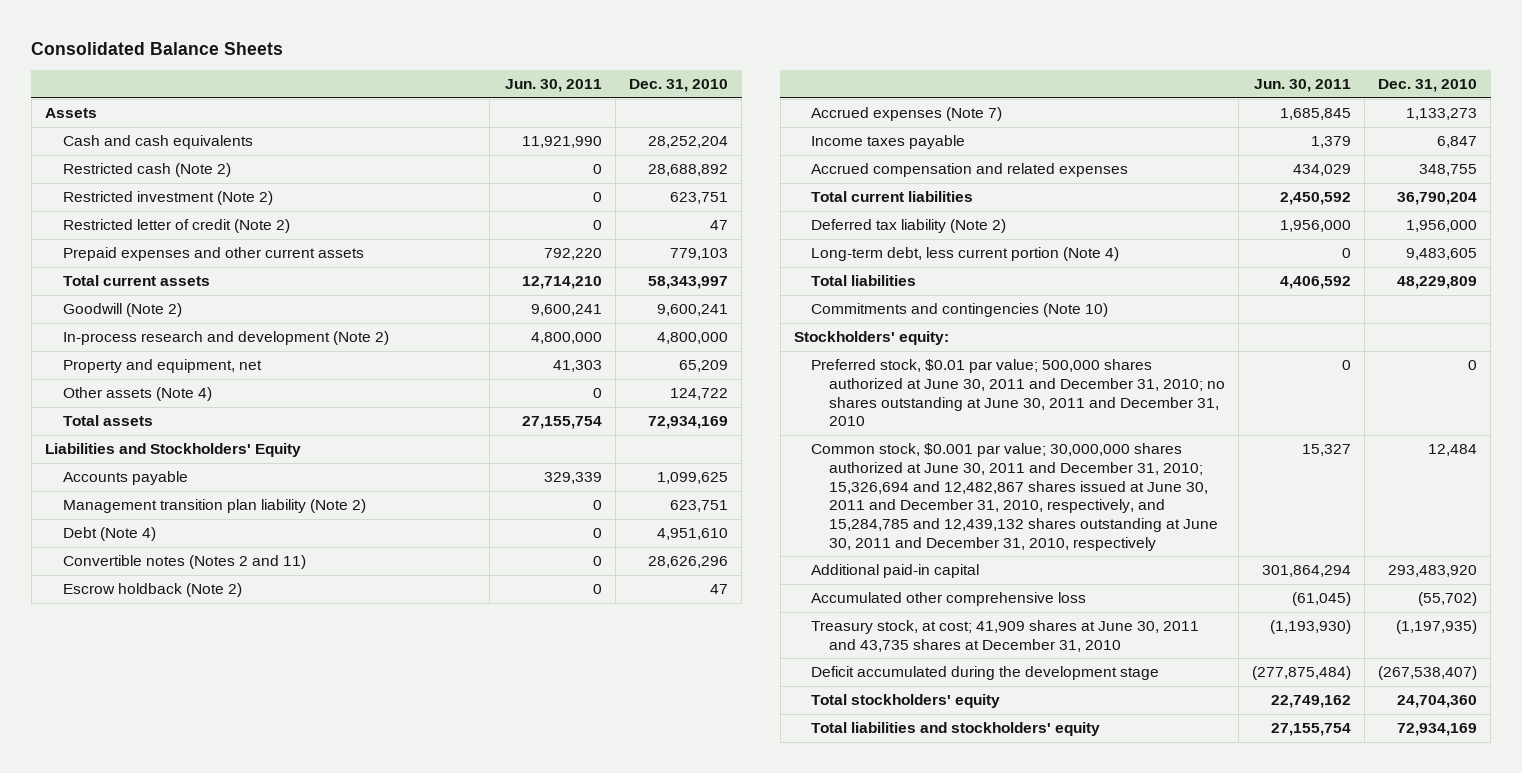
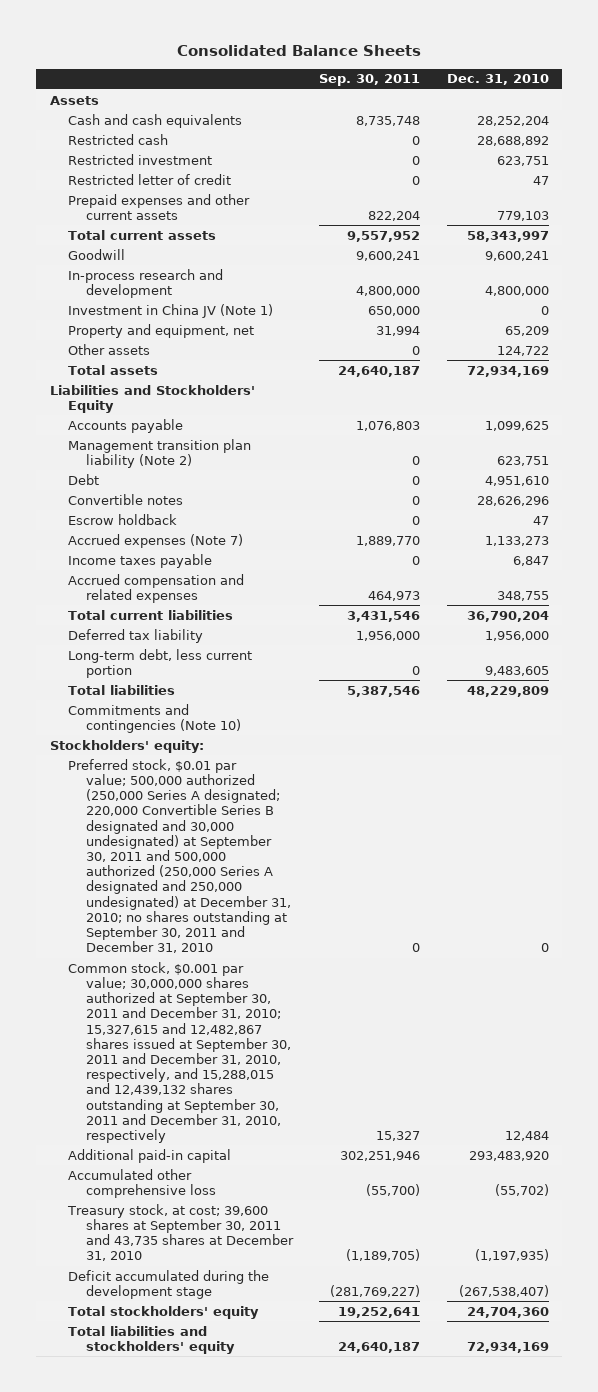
- | Jun. 30, 2011 | Dec. 31, 2010
+ | Sep. 30, 2011 | Dec. 31, 2010
- Restricted cash (Note 2) | 0 | 28,688,892
- Restricted investment (Note 2) | 0 | 623,751
- Restricted letter of credit (Note 2) | 0 | 47
+ Restricted cash | 0 | 28,688,892
+ Restricted investment | 0 | 623,751
+ Restricted letter of credit | 0 | 47
- Goodwill (Note 2) | 9,600,241 | 9,600,241
- In-process research and development (Note 2) | 4,800,000 | 4,800,000
+ Goodwill | 9,600,241 | 9,600,241
+ In-process research and development | 4,800,000 | 4,800,000
+ Investment in China JV (Note 1) | 650,000 | 0
- Other assets (Note 4) | 0 | 124,722
+ Other assets | 0 | 124,722
- Debt (Note 4) | 0 | 4,951,610
- Convertible notes (Notes 2 and 11) | 0 | 28,626,296
- Escrow holdback (Note 2) | 0 | 47
+ Debt | 0 | 4,951,610
+ Convertible notes | 0 | 28,626,296
+ Escrow holdback | 0 | 47
- Deferred tax liability (Note 2) | 1,956,000 | 1,956,000
- Long-term debt, less current portion (Note 4) | 0 | 9,483,605
+ Deferred tax liability | 1,956,000 | 1,956,000
+ Long-term debt, less current portion | 0 | 9,483,605
- Preferred stock, $0.01 par value; 500,000 shares authorized at June 30, 2011 and December 31, 2010; no shares outstanding at June 30, 2011 and December 31, 2010 | 0 | 0
- Common stock, $0.001 par value; 30,000,000 shares authorized at June 30, 2011 and December 31, 2010; 15,326,694 and 12,482,867 shares issued at June 30, 2011 and December 31, 2010, respectively, and 15,284,785 and 12,439,132 shares outstanding at June 30, 2011 and December 31, 2010, respectively | 15,327 | 12,484
+ Preferred stock, $0.01 par value; 500,000 authorized (250,000 Series A designated; 220,000 Convertible Series B designated and 30,000 undesignated) at September 30, 2011 and 500,000 authorized (250,000 Series A designated and 250,000 undesignated) at December 31, 2010; no shares outstanding at September 30, 2011 and December 31, 2010 | 0 | 0
+ Common stock, $0.001 par value; 30,000,000 shares authorized at September 30, 2011 and December 31, 2010; 15,327,615 and 12,482,867 shares issued at September 30, 2011 and December 31, 2010, respectively, and 15,288,015 and 12,439,132 shares outstanding at September 30, 2011 and December 31, 2010, respectively | 15,327 | 12,484
- Treasury stock, at cost; 41,909 shares at June 30, 2011 and 43,735 shares at December 31, 2010 | (1,193,930) | (1,197,935)
+ Treasury stock, at cost; 39,600 shares at September 30, 2011 and 43,735 shares at December 31, 2010 | (1,189,705) | (1,197,935)

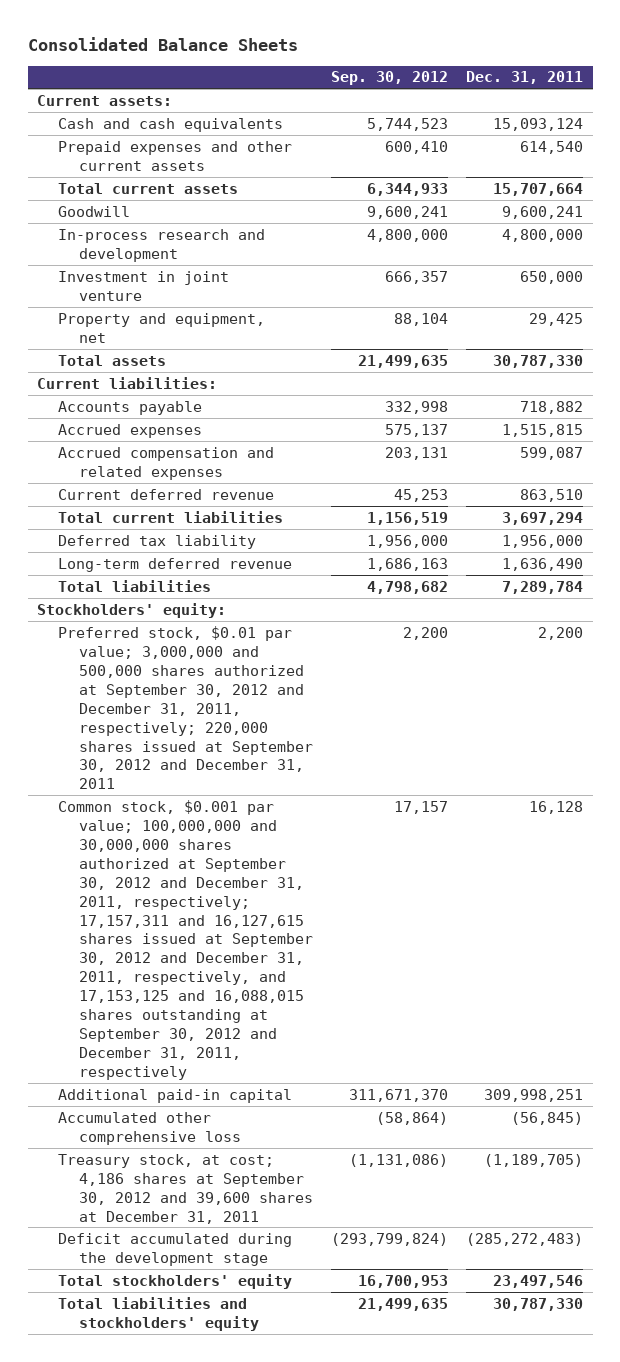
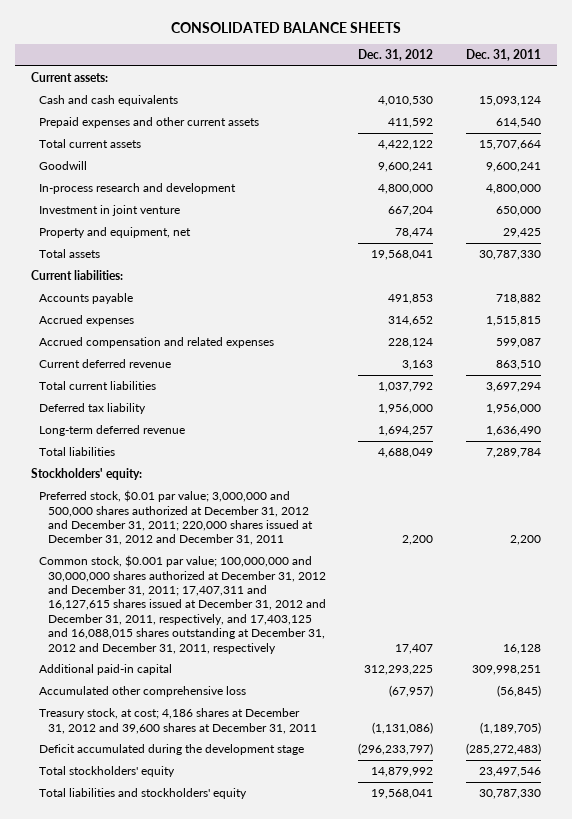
- Consolidated Balance Sheets
+ CONSOLIDATED BALANCE SHEETS
- | Sep. 30, 2012 | Dec. 31, 2011
+ | Dec. 31, 2012 | Dec. 31, 2011
- Preferred stock, $0.01 par value; 3,000,000 and 500,000 shares authorized at September 30, 2012 and December 31, 2011, respectively; 220,000 shares issued at September 30, 2012 and December 31, 2011 | 2,200 | 2,200
- Common stock, $0.001 par value; 100,000,000 and 30,000,000 shares authorized at September 30, 2012 and December 31, 2011, respectively; 17,157,311 and 16,127,615 shares issued at September 30, 2012 and December 31, 2011, respectively, and 17,153,125 and 16,088,015 shares outstanding at September 30, 2012 and December 31, 2011, respectively | 17,157 | 16,128
+ Preferred stock, $0.01 par value; 3,000,000 and 500,000 shares authorized at December 31, 2012 and December 31, 2011; 220,000 shares issued at December 31, 2012 and December 31, 2011 | 2,200 | 2,200
+ Common stock, $0.001 par value; 100,000,000 and 30,000,000 shares authorized at December 31, 2012 and December 31, 2011; 17,407,311 and 16,127,615 shares issued at December 31, 2012 and December 31, 2011, respectively, and 17,403,125 and 16,088,015 shares outstanding at December 31, 2012 and December 31, 2011, respectively | 17,407 | 16,128
- Treasury stock, at cost; 4,186 shares at September 30, 2012 and 39,600 shares at December 31, 2011 | (1,131,086) | (1,189,705)
+ Treasury stock, at cost; 4,186 shares at December 31, 2012 and 39,600 shares at December 31, 2011 | (1,131,086) | (1,189,705)

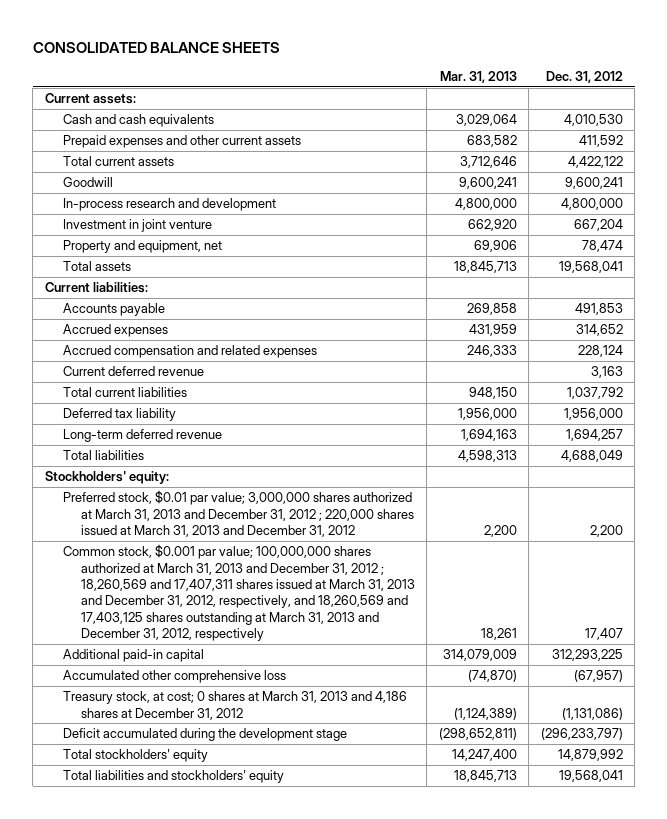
- | Dec. 31, 2012 | Dec. 31, 2011
+ | Mar. 31, 2013 | Dec. 31, 2012
- Preferred stock, $0.01 par value; 3,000,000 and 500,000 shares authorized at December 31, 2012 and December 31, 2011; 220,000 shares issued at December 31, 2012 and December 31, 2011 | 2,200 | 2,200
- Common stock, $0.001 par value; 100,000,000 and 30,000,000 shares authorized at December 31, 2012 and December 31, 2011; 17,407,311 and 16,127,615 shares issued at December 31, 2012 and December 31, 2011, respectively, and 17,403,125 and 16,088,015 shares outstanding at December 31, 2012 and December 31, 2011, respectively | 17,407 | 16,128
+ Preferred stock, $0.01 par value; 3,000,000 shares authorized at March 31, 2013 and December 31, 2012 ; 220,000 shares issued at March 31, 2013 and December 31, 2012 | 2,200 | 2,200
+ Common stock, $0.001 par value; 100,000,000 shares authorized at March 31, 2013 and December 31, 2012 ; 18,260,569 and 17,407,311 shares issued at March 31, 2013 and December 31, 2012, respectively, and 18,260,569 and 17,403,125 shares outstanding at March 31, 2013 and December 31, 2012, respectively | 18,261 | 17,407
- Treasury stock, at cost; 4,186 shares at December 31, 2012 and 39,600 shares at December 31, 2011 | (1,131,086) | (1,189,705)
+ Treasury stock, at cost; 0 shares at March 31, 2013 and 4,186 shares at December 31, 2012 | (1,124,389) | (1,131,086)

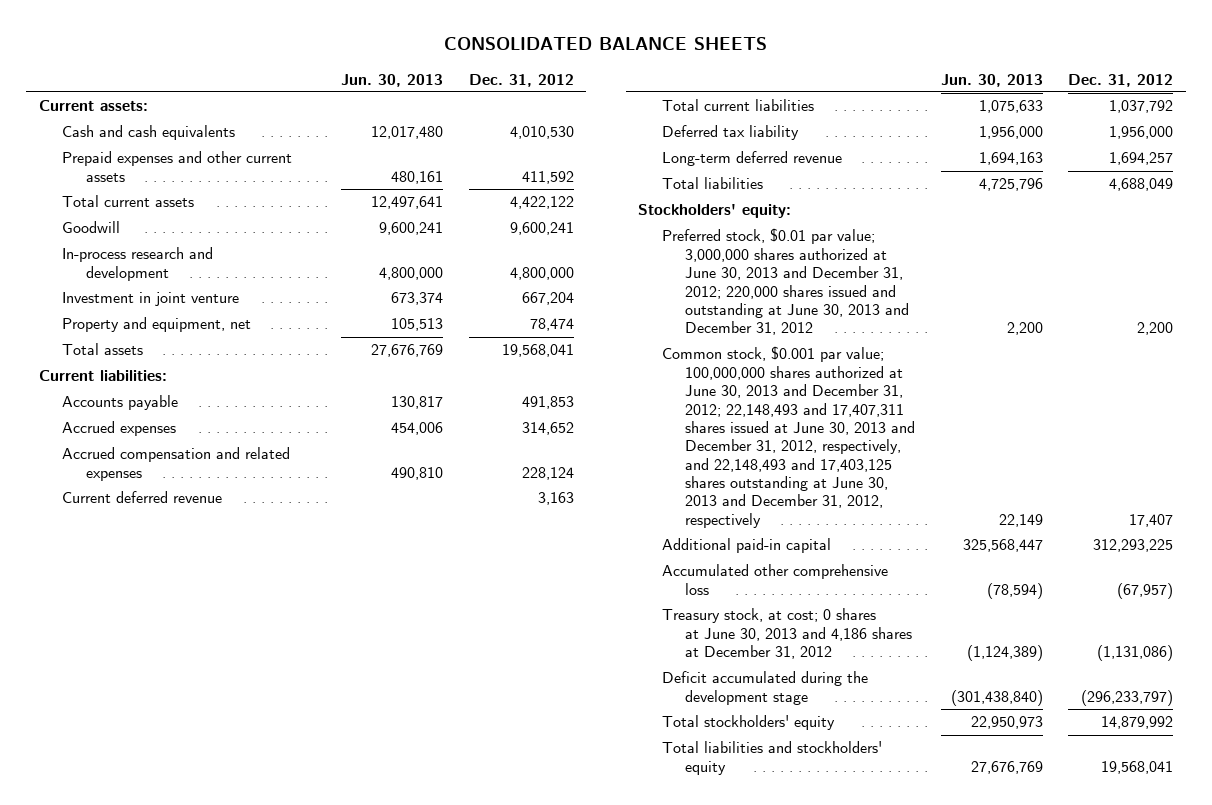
- | Mar. 31, 2013 | Dec. 31, 2012
+ | Jun. 30, 2013 | Dec. 31, 2012
- Preferred stock, $0.01 par value; 3,000,000 shares authorized at March 31, 2013 and December 31, 2012 ; 220,000 shares issued at March 31, 2013 and December 31, 2012 | 2,200 | 2,200
- Common stock, $0.001 par value; 100,000,000 shares authorized at March 31, 2013 and December 31, 2012 ; 18,260,569 and 17,407,311 shares issued at March 31, 2013 and December 31, 2012, respectively, and 18,260,569 and 17,403,125 shares outstanding at March 31, 2013 and December 31, 2012, respectively | 18,261 | 17,407
+ Preferred stock, $0.01 par value; 3,000,000 shares authorized at June 30, 2013 and December 31, 2012; 220,000 shares issued and outstanding at June 30, 2013 and December 31, 2012 | 2,200 | 2,200
+ Common stock, $0.001 par value; 100,000,000 shares authorized at June 30, 2013 and December 31, 2012; 22,148,493 and 17,407,311 shares issued at June 30, 2013 and December 31, 2012, respectively, and 22,148,493 and 17,403,125 shares outstanding at June 30, 2013 and December 31, 2012, respectively | 22,149 | 17,407
- Treasury stock, at cost; 0 shares at March 31, 2013 and 4,186 shares at December 31, 2012 | (1,124,389) | (1,131,086)
+ Treasury stock, at cost; 0 shares at June 30, 2013 and 4,186 shares at December 31, 2012 | (1,124,389) | (1,131,086)

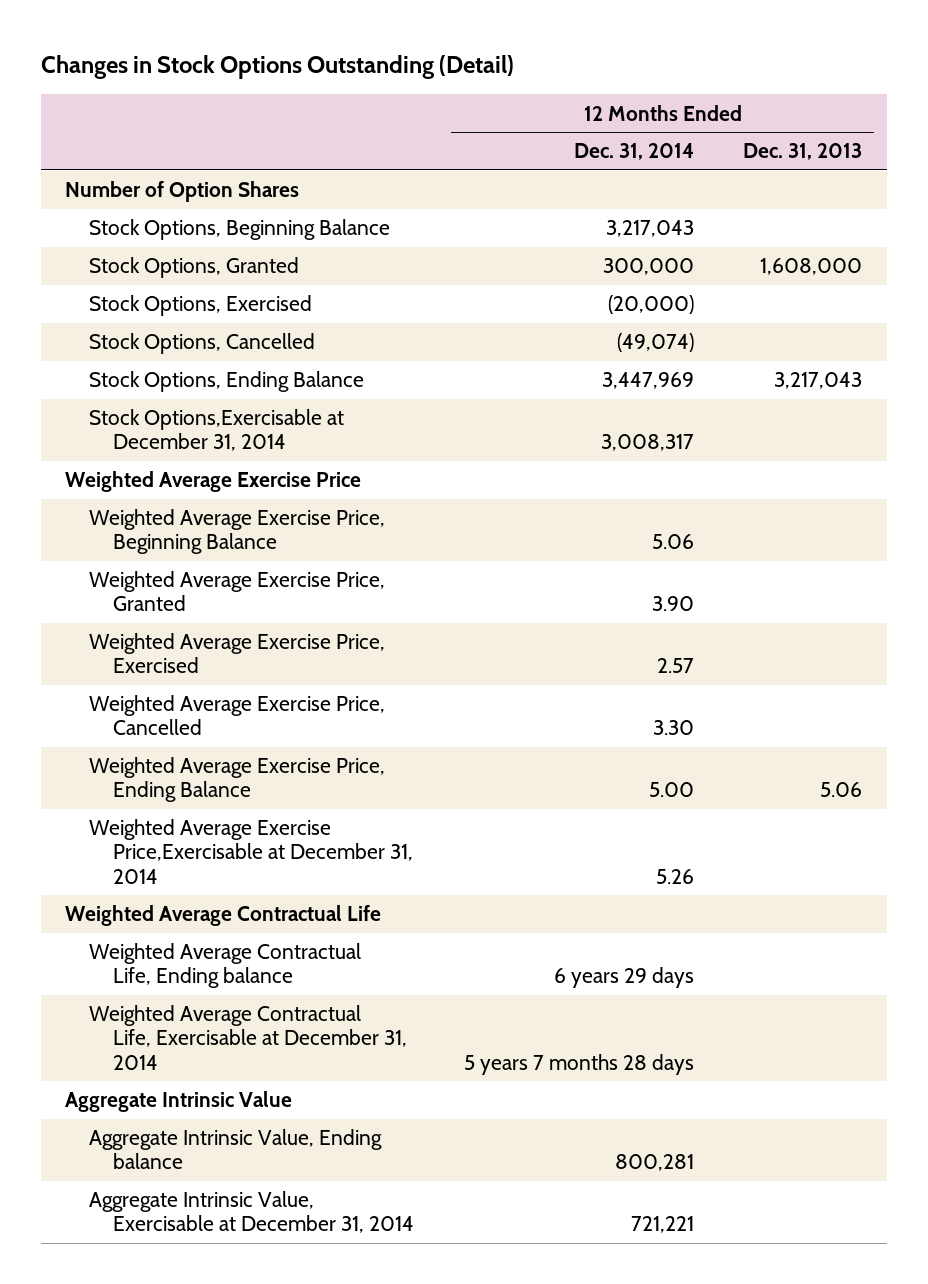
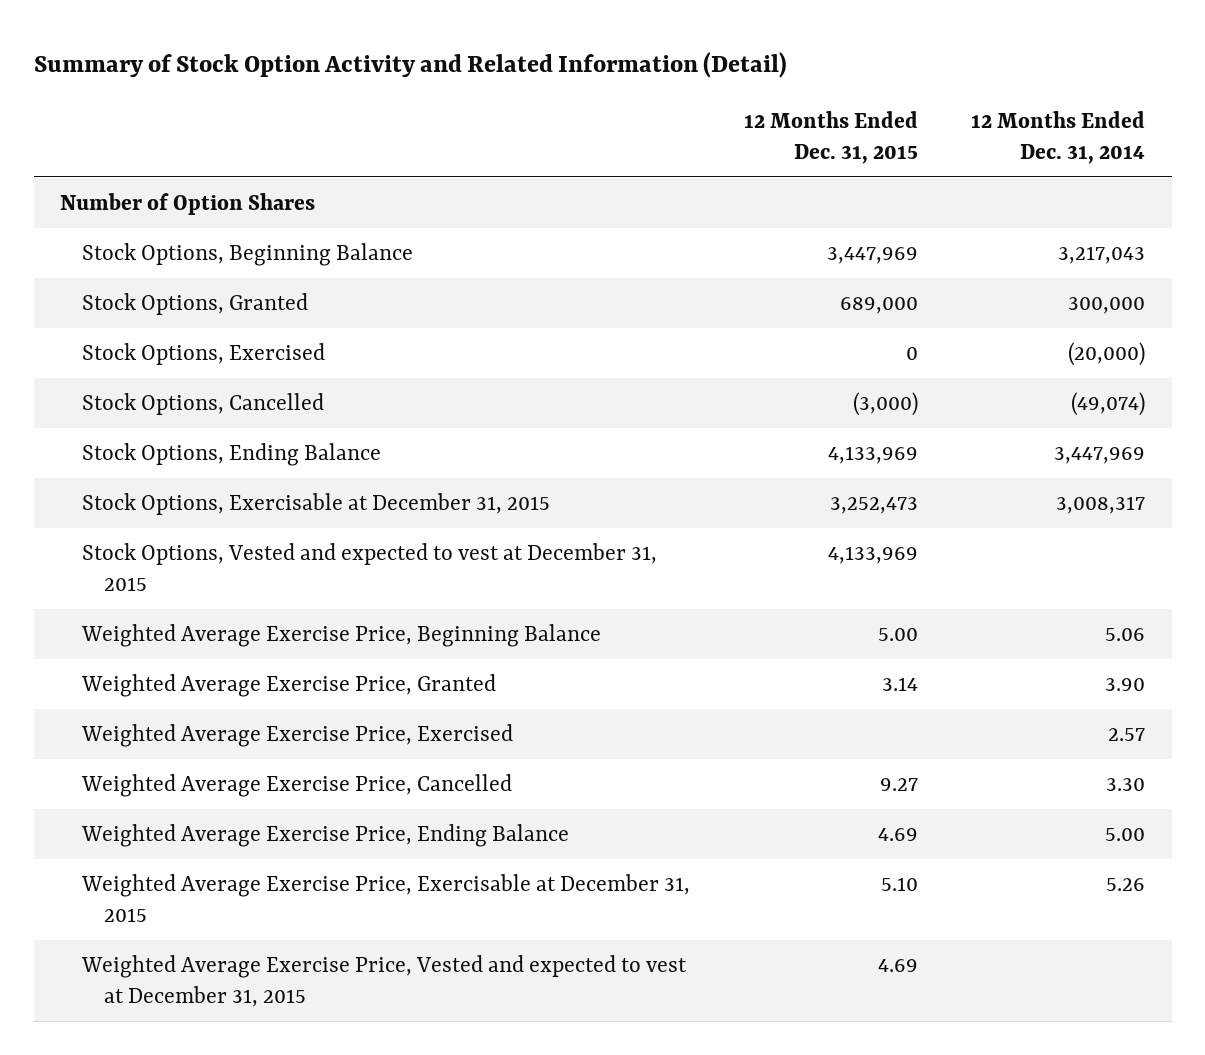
- Changes in Stock Options Outstanding (Detail)
+ Summary of Stock Option Activity and Related Information (Detail)
- | 12 Months Ended Dec. 31, 2014 | 12 Months Ended Dec. 31, 2013
+ | 12 Months Ended Dec. 31, 2015 | 12 Months Ended Dec. 31, 2014
- Stock Options,Exercisable at December 31, 2014 | 3,008,317 |
- Weighted Average Exercise Price
+ Stock Options, Exercisable at December 31, 2015 | 3,252,473 | 3,008,317
+ Stock Options, Vested and expected to vest at December 31, 2015 | 4,133,969 |
- Weighted Average Exercise Price,Exercisable at December 31, 2014 | 5.26 |
- Weighted Average Contractual Life
- Weighted Average Contractual Life, Ending balance | 6 years 29 days |
- Weighted Average Contractual Life, Exercisable at December 31, 2014 | 5 years 7 months 28 days |
- Aggregate Intrinsic Value
- Aggregate Intrinsic Value, Ending balance | 800,281 |
- Aggregate Intrinsic Value, Exercisable at December 31, 2014 | 721,221 |
+ Weighted Average Exercise Price, Exercisable at December 31, 2015 | 5.10 | 5.26
+ Weighted Average Exercise Price, Vested and expected to vest at December 31, 2015 | 4.69 |

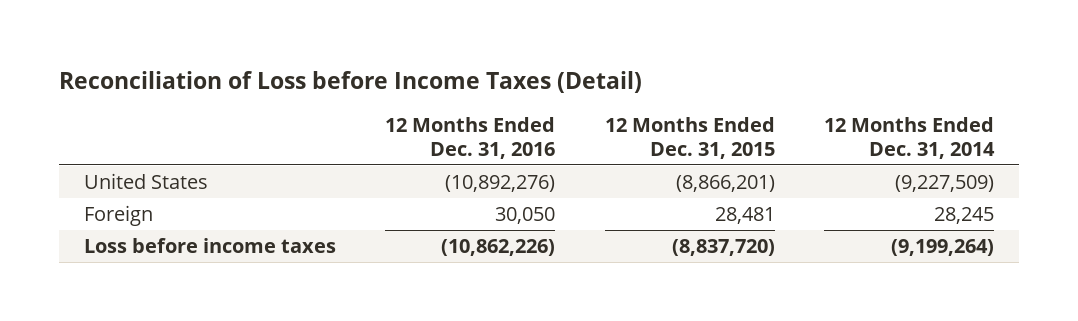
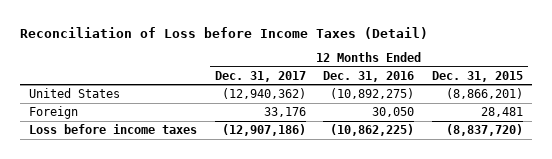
- | 12 Months Ended Dec. 31, 2016 | 12 Months Ended Dec. 31, 2015 | 12 Months Ended Dec. 31, 2014
+ | 12 Months Ended Dec. 31, 2017 | 12 Months Ended Dec. 31, 2016 | 12 Months Ended Dec. 31, 2015
- United States | (10,892,276) | (8,866,201) | (9,227,509)
+ United States | (12,940,362) | (10,892,275) | (8,866,201)
- Loss before income taxes | (10,862,226) | (8,837,720) | (9,199,264)
+ Loss before income taxes | (12,907,186) | (10,862,225) | (8,837,720)

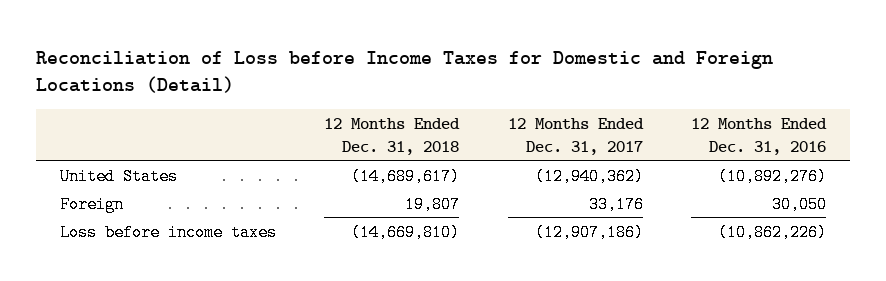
- Reconciliation of Loss before Income Taxes (Detail)
+ Reconciliation of Loss before Income Taxes for Domestic and Foreign Locations (Detail)
- | 12 Months Ended Dec. 31, 2017 | 12 Months Ended Dec. 31, 2016 | 12 Months Ended Dec. 31, 2015
+ | 12 Months Ended Dec. 31, 2018 | 12 Months Ended Dec. 31, 2017 | 12 Months Ended Dec. 31, 2016
- United States | (12,940,362) | (10,892,275) | (8,866,201)
+ United States | (14,689,617) | (12,940,362) | (10,892,276)
- Loss before income taxes | (12,907,186) | (10,862,225) | (8,837,720)
+ Loss before income taxes | (14,669,810) | (12,907,186) | (10,862,226)

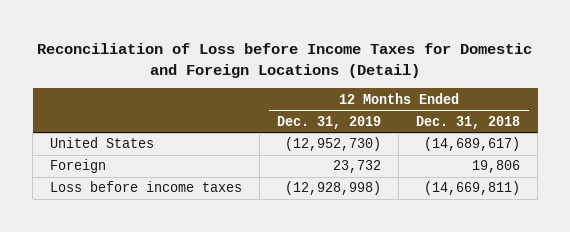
- | 12 Months Ended Dec. 31, 2018 | 12 Months Ended Dec. 31, 2017 | 12 Months Ended Dec. 31, 2016
+ | 12 Months Ended Dec. 31, 2019 | 12 Months Ended Dec. 31, 2018
- Foreign | 19,807 | 33,176 | 30,050
- Loss before income taxes | (14,669,810) | (12,907,186) | (10,862,226)
+ Foreign | 23,732 | 19,806
+ Loss before income taxes | (12,928,998) | (14,669,811)

